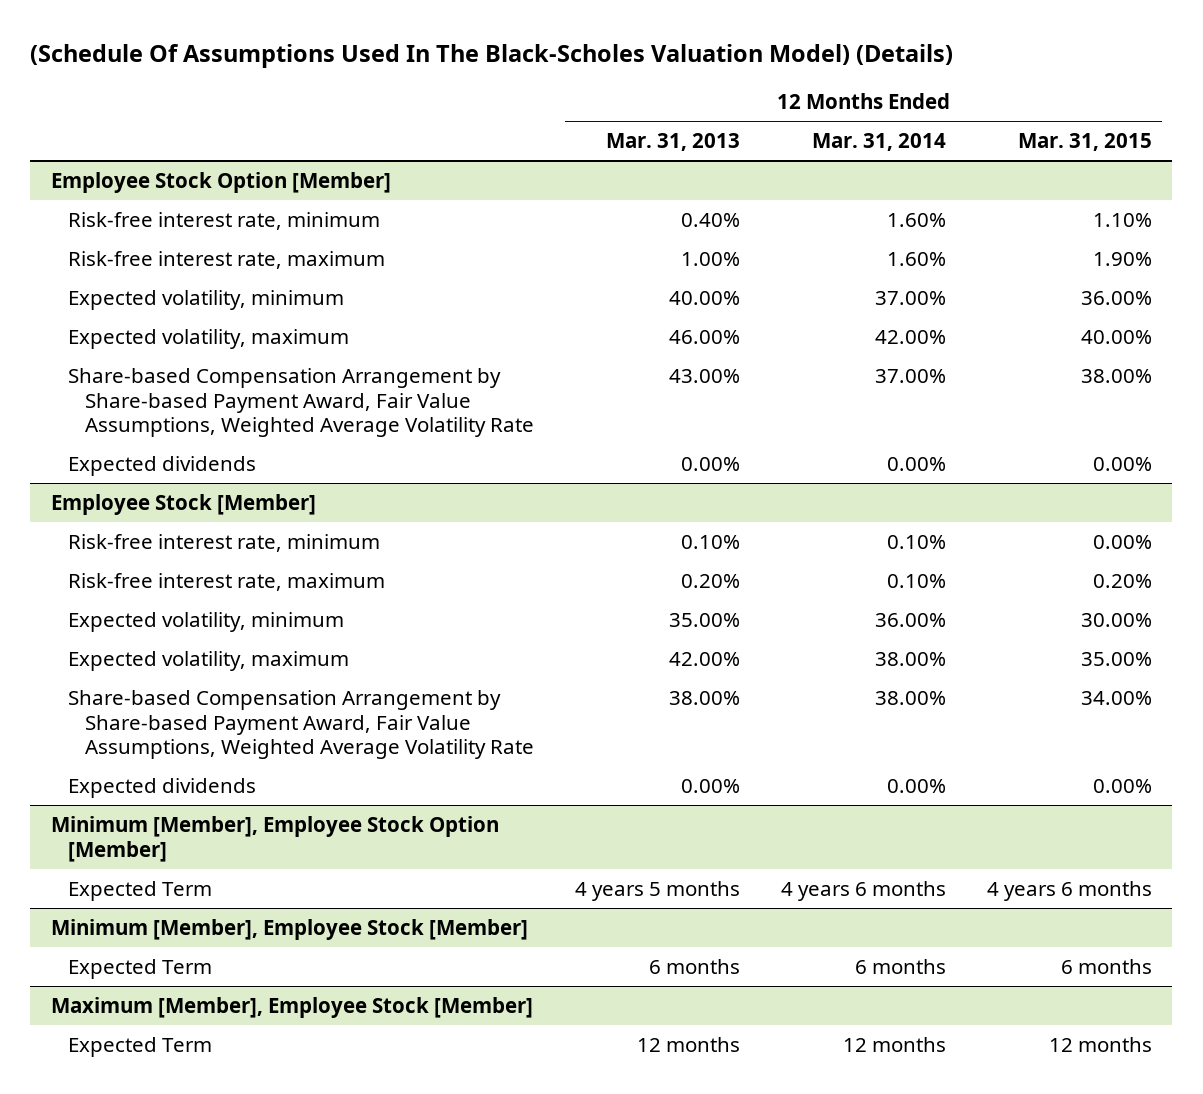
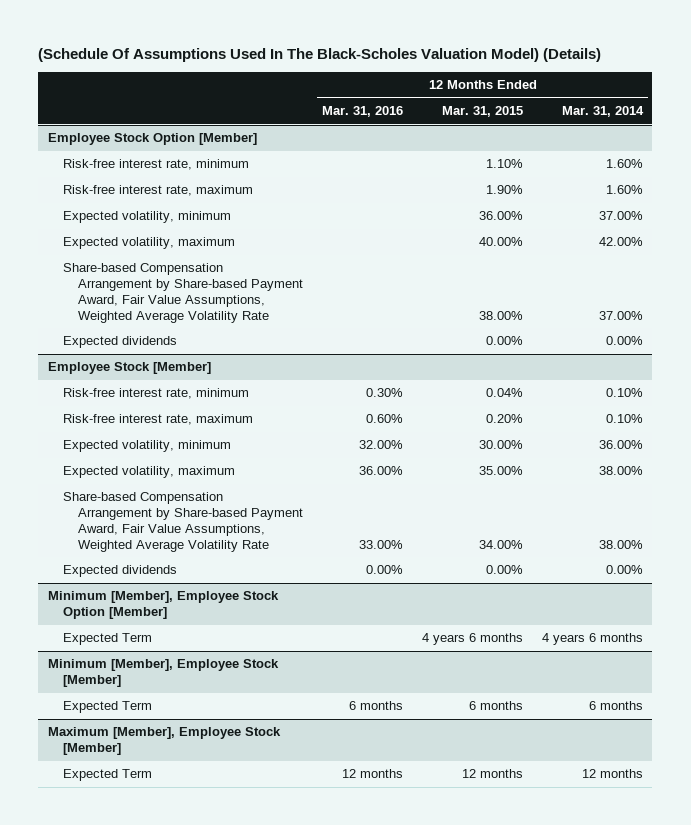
- | 12 Months Ended Mar. 31, 2013 | 12 Months Ended Mar. 31, 2014 | 12 Months Ended Mar. 31, 2015
+ | 12 Months Ended Mar. 31, 2016 | 12 Months Ended Mar. 31, 2015 | 12 Months Ended Mar. 31, 2014
@ Employee Stock [Member]
- Risk-free interest rate, minimum | 0.10% | 0.10% | 0.00%
+ Risk-free interest rate, minimum | 0.30% | 0.04% | 0.10%

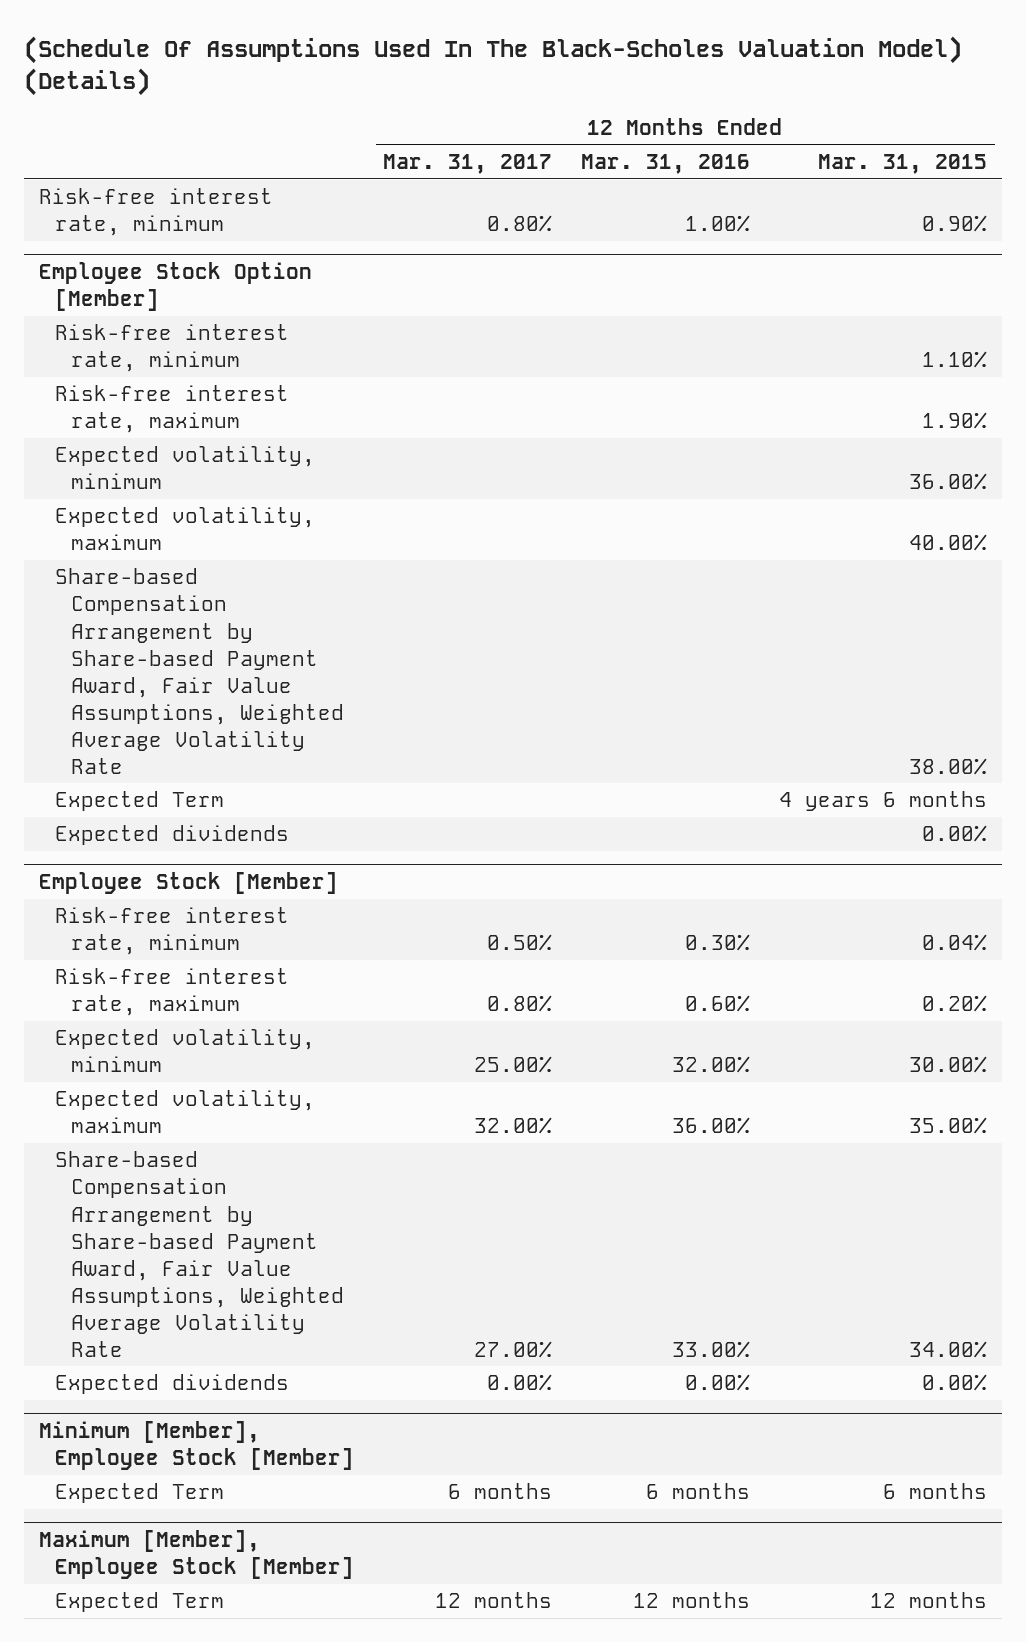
- | 12 Months Ended Mar. 31, 2016 | 12 Months Ended Mar. 31, 2015 | 12 Months Ended Mar. 31, 2014
+ | 12 Months Ended Mar. 31, 2017 | 12 Months Ended Mar. 31, 2016 | 12 Months Ended Mar. 31, 2015
+ Risk-free interest rate, minimum | 0.80% | 1.00% | 0.90%
@ Employee Stock Option [Member]
+ Expected Term | | | 4 years 6 months
- Minimum [Member], Employee Stock Option [Member]
- Expected Term | | 4 years 6 months | 4 years 6 months

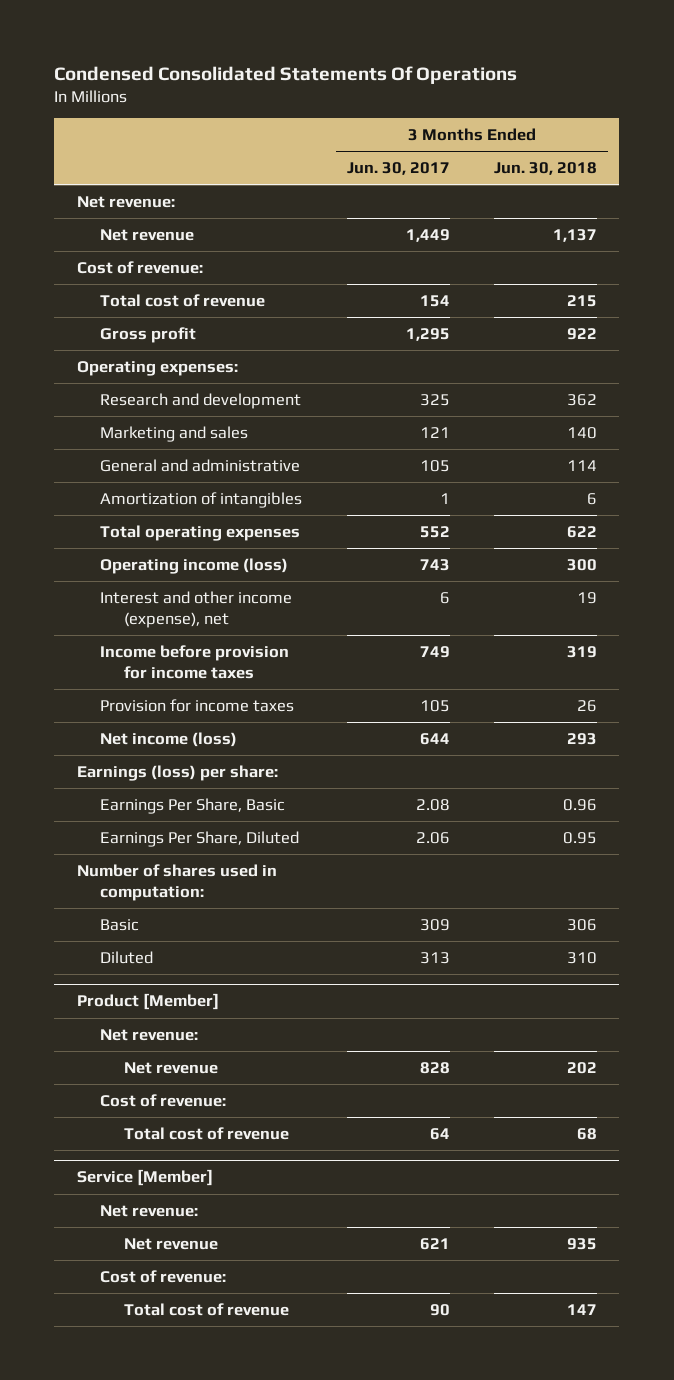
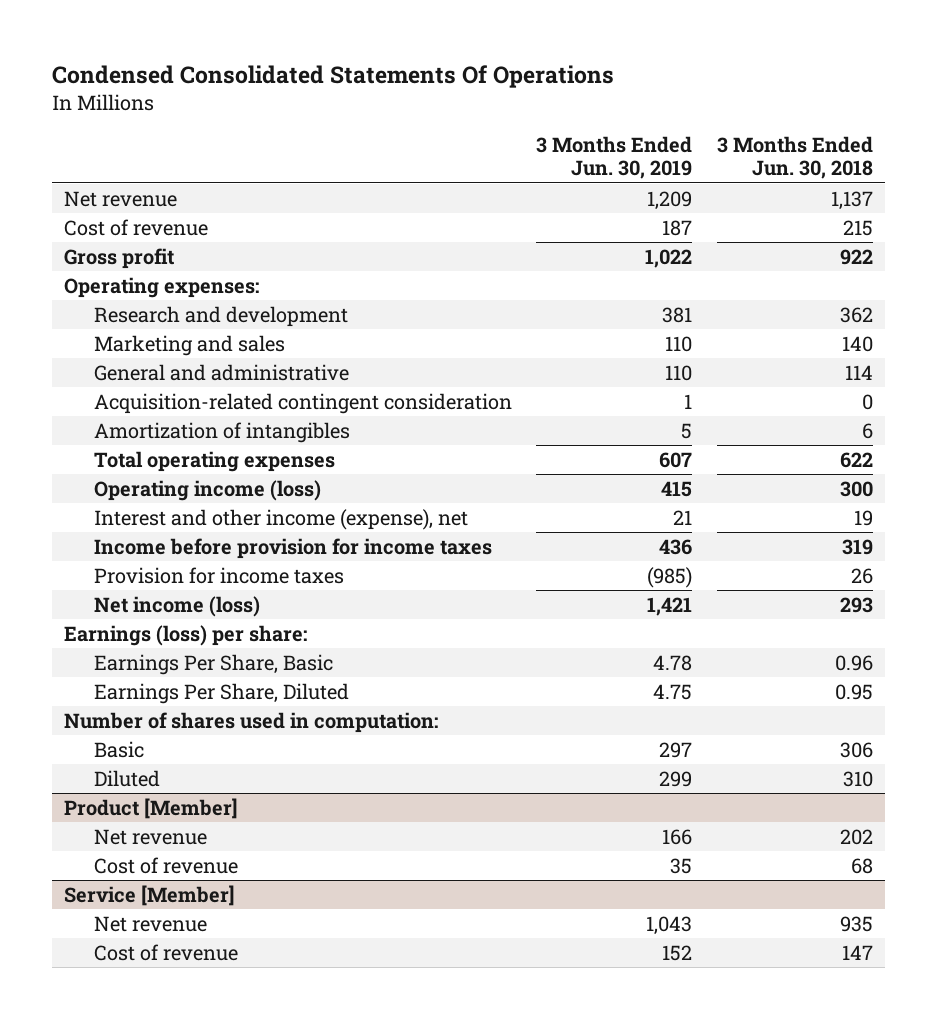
- | 3 Months Ended Jun. 30, 2017 | 3 Months Ended Jun. 30, 2018
+ | 3 Months Ended Jun. 30, 2019 | 3 Months Ended Jun. 30, 2018
- Net revenue:
- Cost of revenue:
- Total cost of revenue | 154 | 215
+ Cost of revenue | 187 | 215
+ Acquisition-related contingent consideration | 1 | 0
@ Product [Member]
- Net revenue:
- Cost of revenue:
- Total cost of revenue | 64 | 68
+ Cost of revenue | 35 | 68
@ Service [Member]
- Net revenue:
- Cost of revenue:
- Total cost of revenue | 90 | 147
+ Cost of revenue | 152 | 147

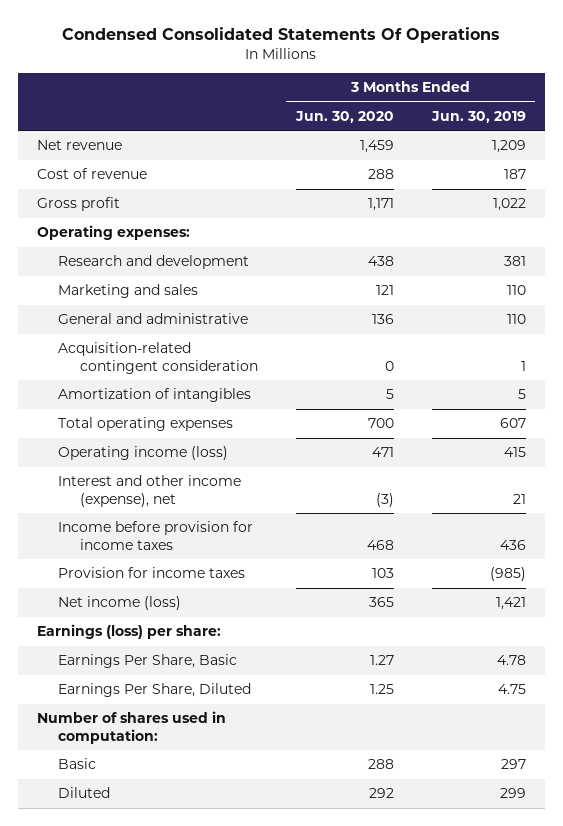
- | 3 Months Ended Jun. 30, 2019 | 3 Months Ended Jun. 30, 2018
+ | 3 Months Ended Jun. 30, 2020 | 3 Months Ended Jun. 30, 2019
- Product [Member]
- Net revenue | 166 | 202
- Cost of revenue | 35 | 68
- Service [Member]
- Net revenue | 1,043 | 935
- Cost of revenue | 152 | 147

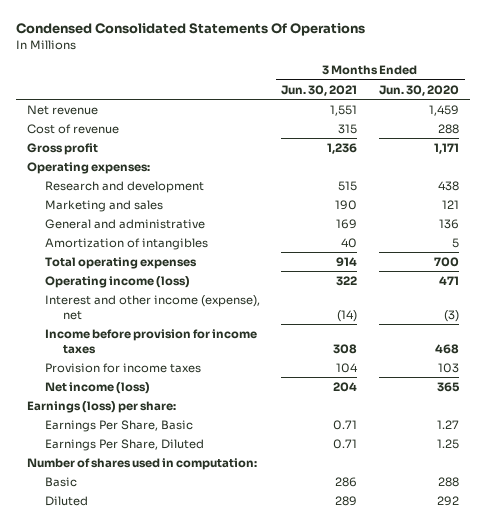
- | 3 Months Ended Jun. 30, 2020 | 3 Months Ended Jun. 30, 2019
+ | 3 Months Ended Jun. 30, 2021 | 3 Months Ended Jun. 30, 2020
- Acquisition-related contingent consideration | 0 | 1

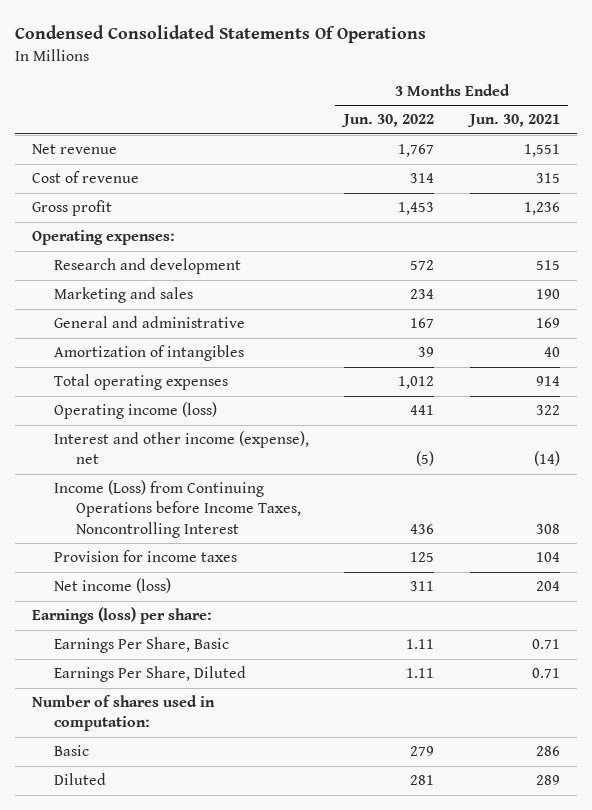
- | 3 Months Ended Jun. 30, 2021 | 3 Months Ended Jun. 30, 2020
+ | 3 Months Ended Jun. 30, 2022 | 3 Months Ended Jun. 30, 2021
- Income before provision for income taxes | 308 | 468
+ Income (Loss) from Continuing Operations before Income Taxes, Noncontrolling Interest | 436 | 308

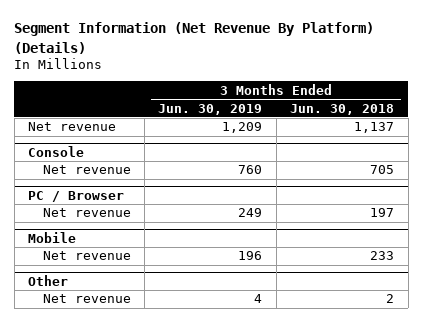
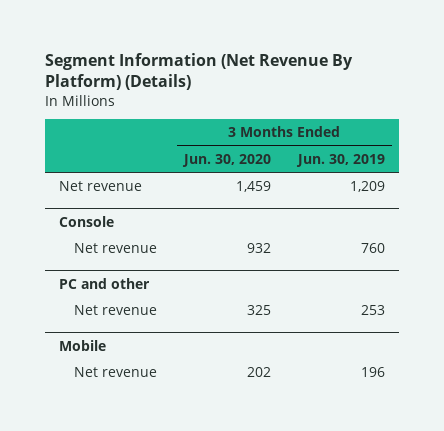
- | 3 Months Ended Jun. 30, 2019 | 3 Months Ended Jun. 30, 2018
+ | 3 Months Ended Jun. 30, 2020 | 3 Months Ended Jun. 30, 2019
- PC / Browser
- Net revenue | 249 | 197
+ PC and other
+ Net revenue | 325 | 253
- Other
- Net revenue | 4 | 2

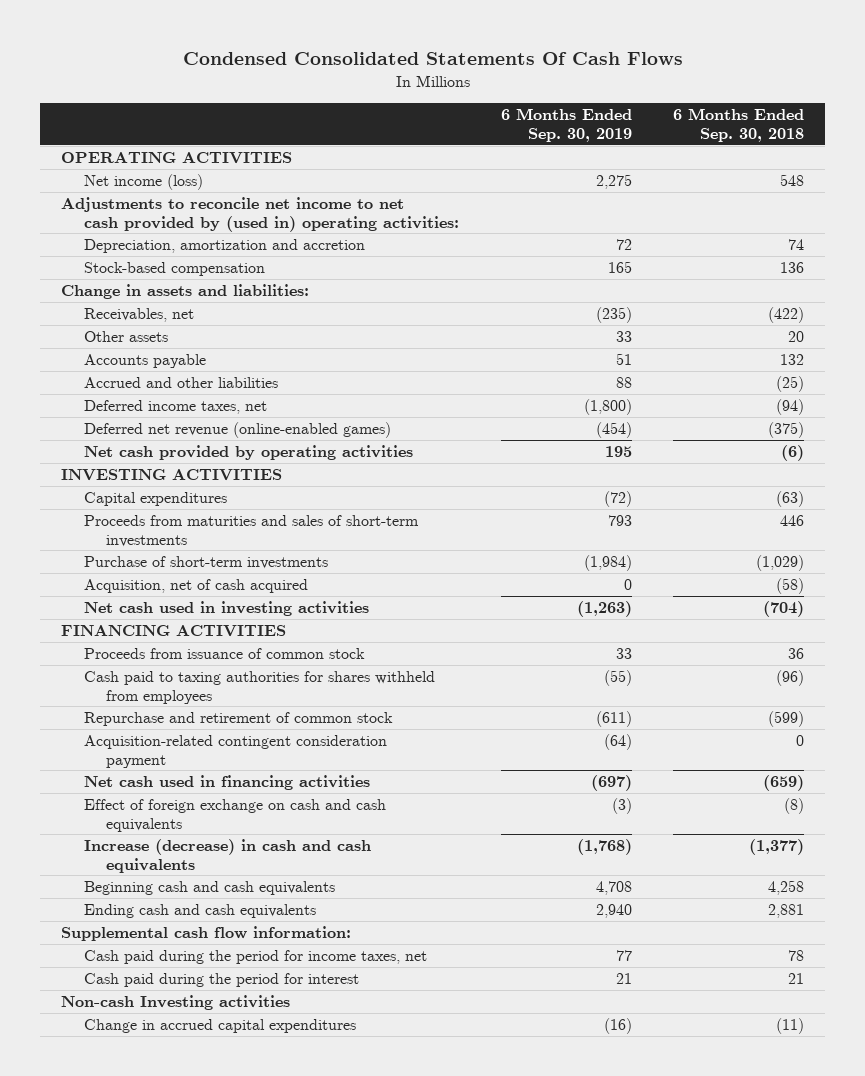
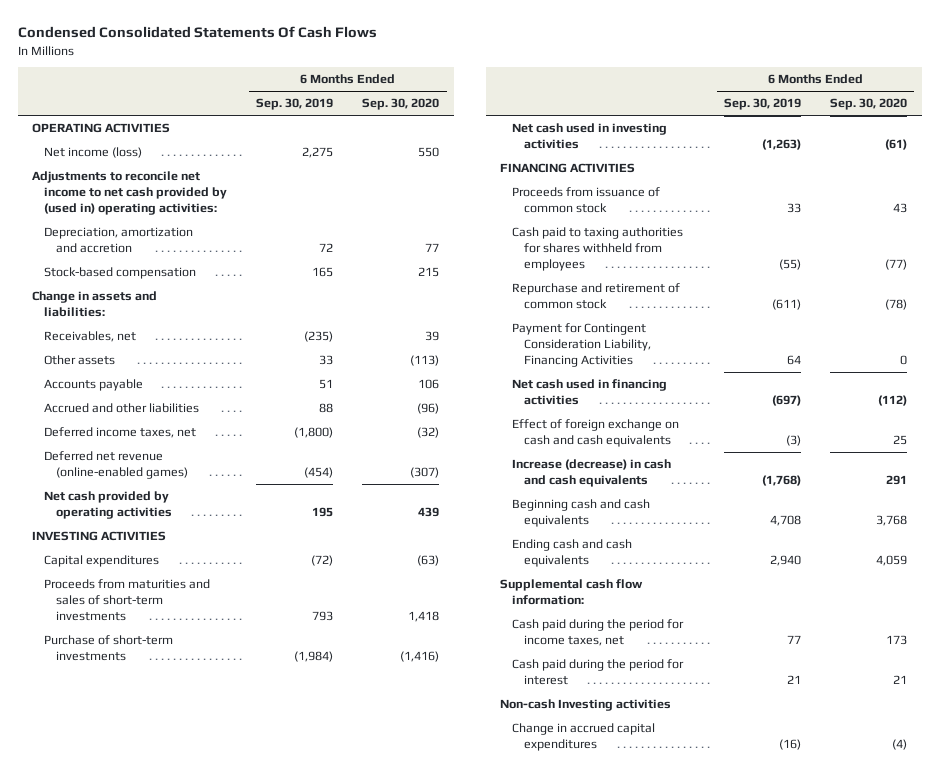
- | 6 Months Ended Sep. 30, 2019 | 6 Months Ended Sep. 30, 2018
+ | 6 Months Ended Sep. 30, 2019 | 6 Months Ended Sep. 30, 2020
- Acquisition, net of cash acquired | 0 | (58)
- Acquisition-related contingent consideration payment | (64) | 0
+ Payment for Contingent Consideration Liability, Financing Activities | 64 | 0

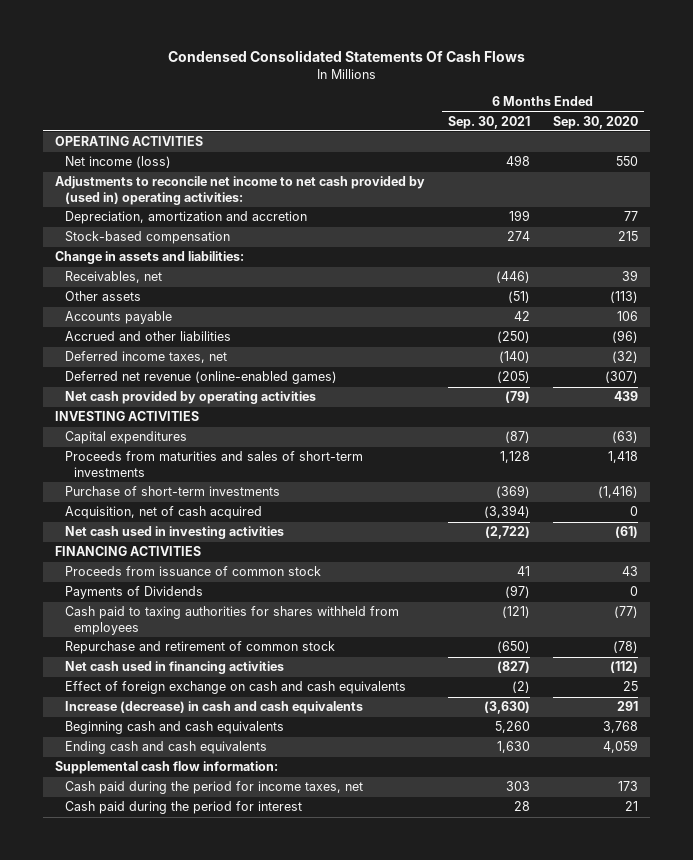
- | 6 Months Ended Sep. 30, 2019 | 6 Months Ended Sep. 30, 2020
+ | 6 Months Ended Sep. 30, 2021 | 6 Months Ended Sep. 30, 2020
+ Acquisition, net of cash acquired | (3,394) | 0
+ Payments of Dividends | (97) | 0
- Payment for Contingent Consideration Liability, Financing Activities | 64 | 0
- Non-cash Investing activities
- Change in accrued capital expenditures | (16) | (4)

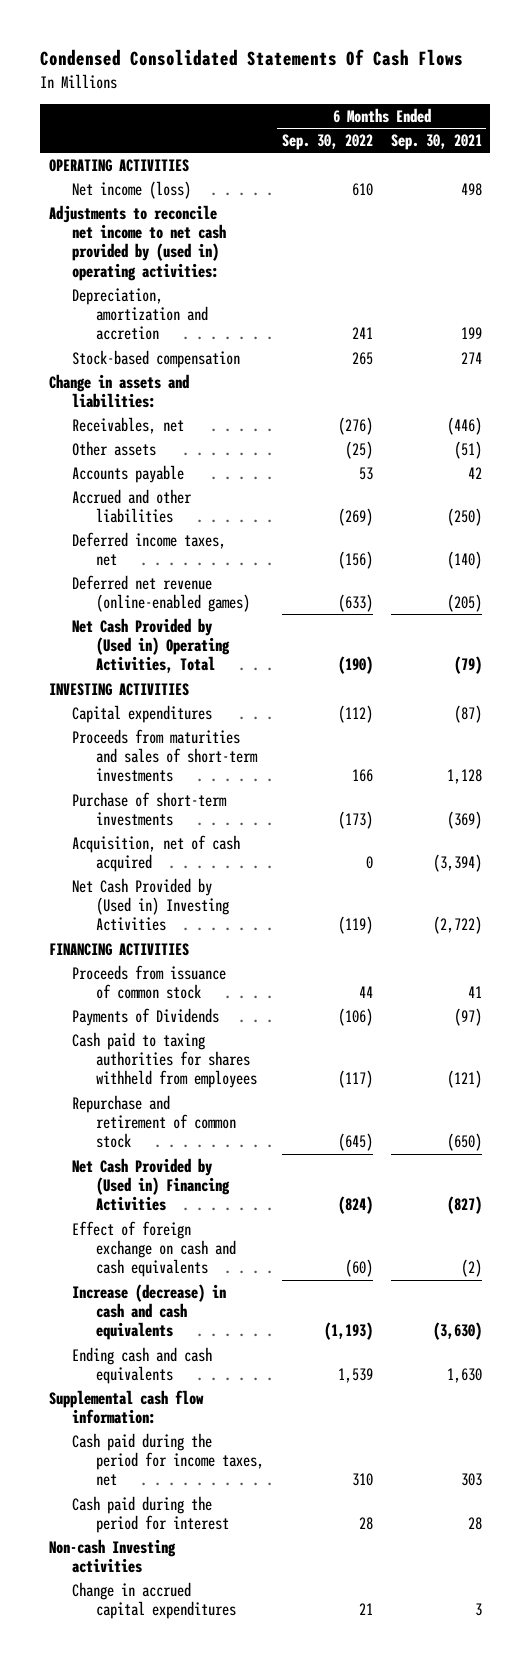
- | 6 Months Ended Sep. 30, 2021 | 6 Months Ended Sep. 30, 2020
+ | 6 Months Ended Sep. 30, 2022 | 6 Months Ended Sep. 30, 2021
- Net cash provided by operating activities | (79) | 439
+ Net Cash Provided by (Used in) Operating Activities, Total | (190) | (79)
- Net cash used in investing activities | (2,722) | (61)
+ Net Cash Provided by (Used in) Investing Activities | (119) | (2,722)
- Net cash used in financing activities | (827) | (112)
+ Net Cash Provided by (Used in) Financing Activities | (824) | (827)
- Beginning cash and cash equivalents | 5,260 | 3,768
+ Non-cash Investing activities
+ Change in accrued capital expenditures | 21 | 3

